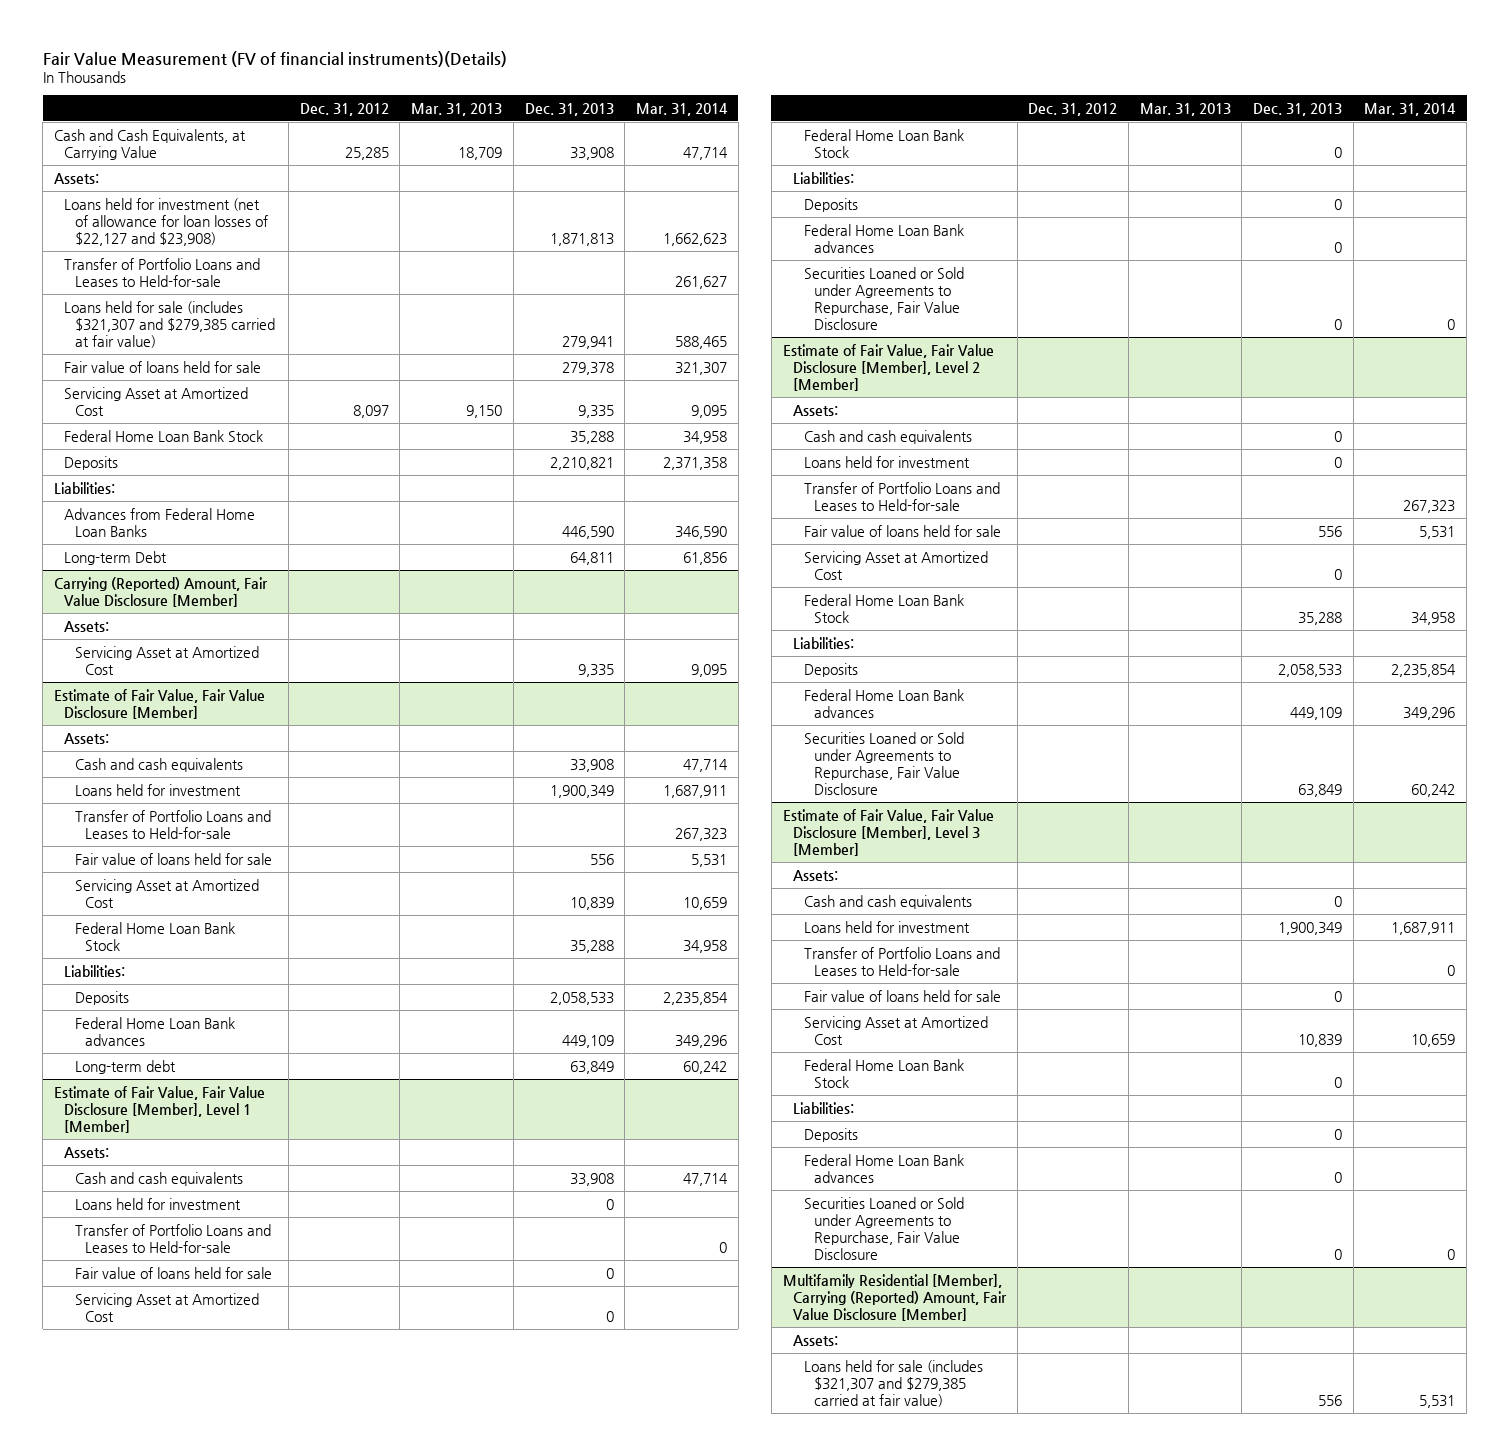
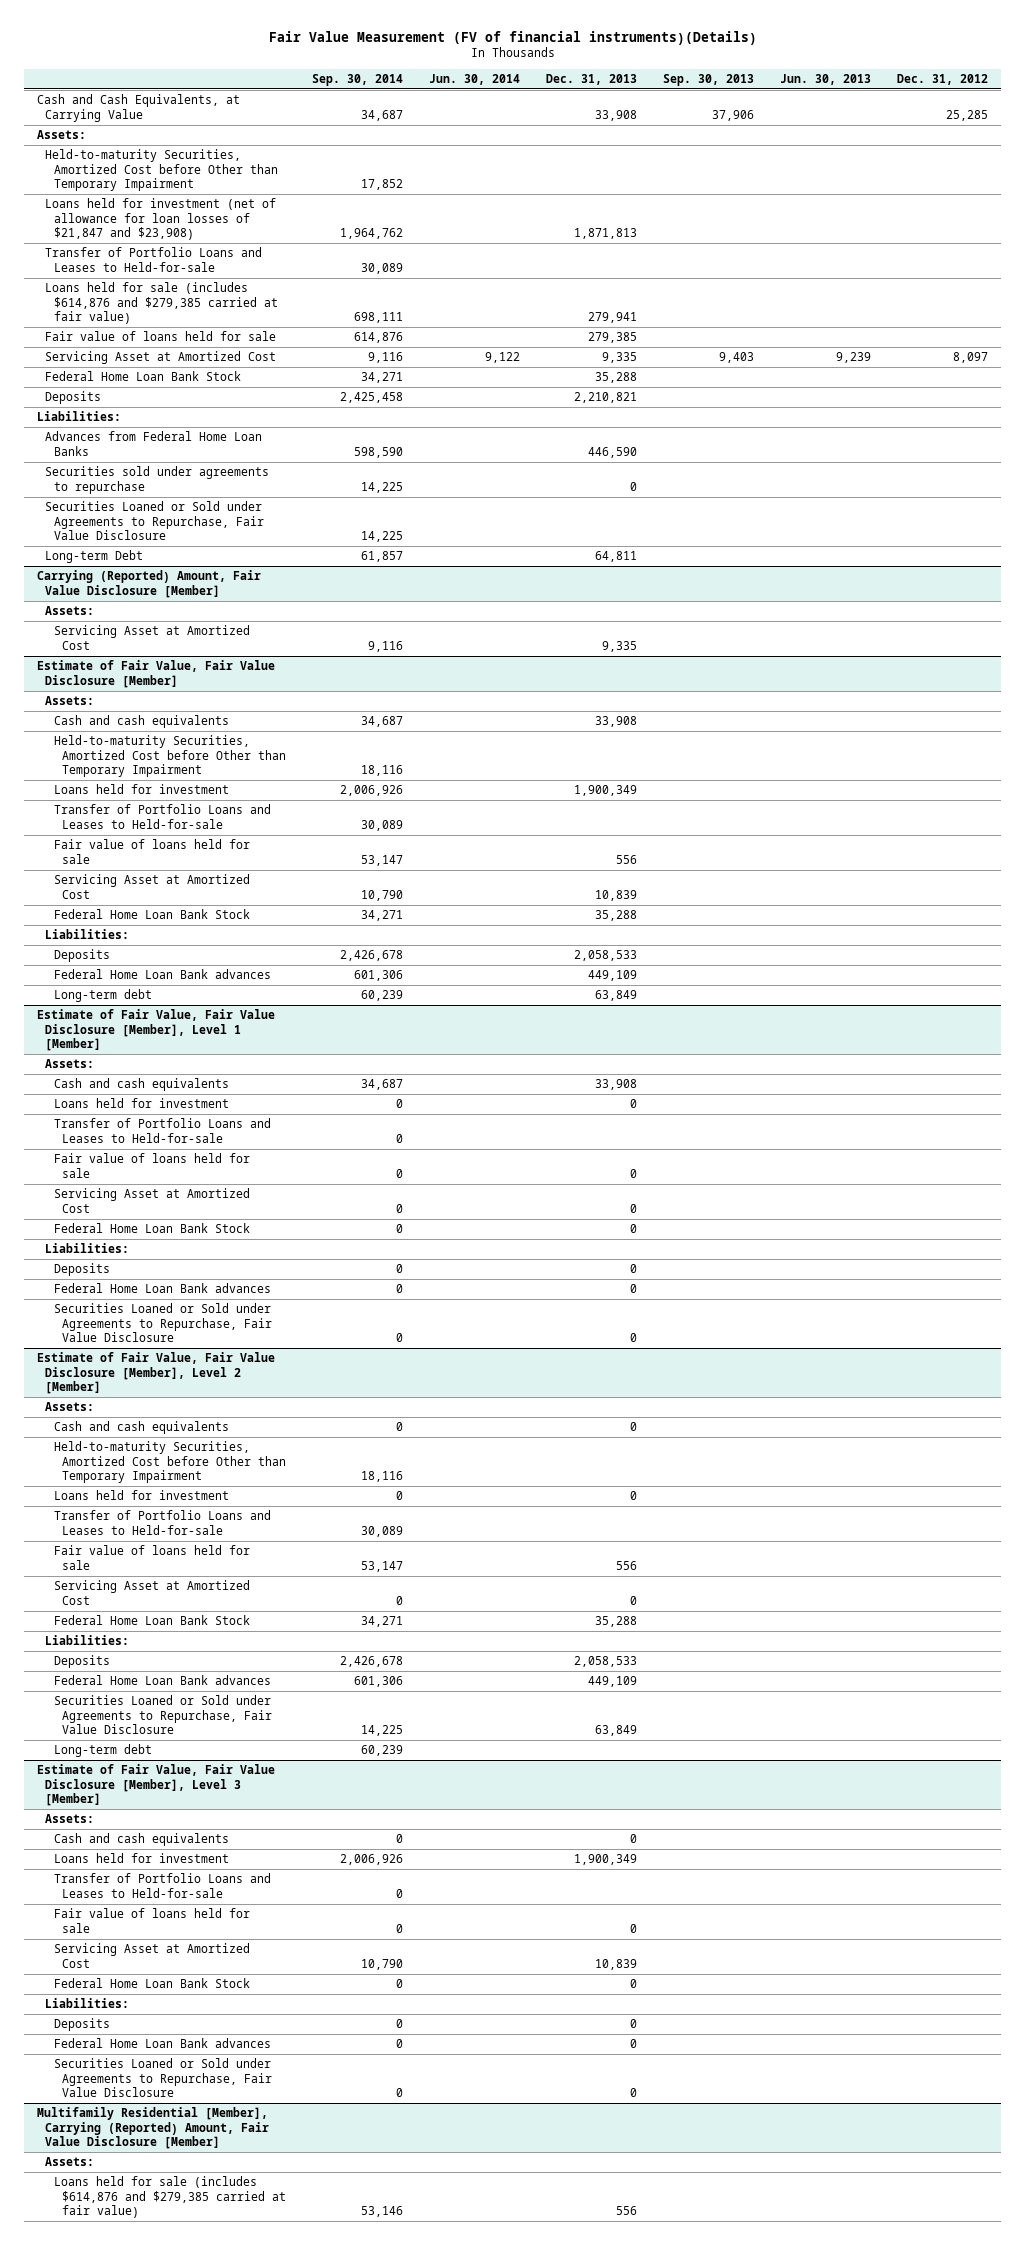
- | Dec. 31, 2012 | Mar. 31, 2013 | Dec. 31, 2013 | Mar. 31, 2014
+ | Sep. 30, 2014 | Jun. 30, 2014 | Dec. 31, 2013 | Sep. 30, 2013 | Jun. 30, 2013 | Dec. 31, 2012
- Loans held for investment (net of allowance for loan losses of $22,127 and $23,908) | | | 1,871,813 | 1,662,623
+ Held-to-maturity Securities, Amortized Cost before Other than Temporary Impairment | 17,852 | | | | |
+ Loans held for investment (net of allowance for loan losses of $21,847 and $23,908) | 1,964,762 | | 1,871,813 | | |
- Loans held for sale (includes $321,307 and $279,385 carried at fair value) | | | 279,941 | 588,465
- Fair value of loans held for sale | | | 279,378 | 321,307
+ Loans held for sale (includes $614,876 and $279,385 carried at fair value) | 698,111 | | 279,941 | | |
+ Fair value of loans held for sale | 614,876 | | 279,385 | | |
+ Securities sold under agreements to repurchase | 14,225 | | 0 | | |
+ Securities Loaned or Sold under Agreements to Repurchase, Fair Value Disclosure | 14,225 | | | | |
@ Estimate of Fair Value, Fair Value Disclosure [Member]
+ Held-to-maturity Securities, Amortized Cost before Other than Temporary Impairment | 18,116 | | | | |
@ Estimate of Fair Value, Fair Value Disclosure [Member], Level 2 [Member]
+ Held-to-maturity Securities, Amortized Cost before Other than Temporary Impairment | 18,116 | | | | |
+ Long-term debt | 60,239 | | | | |
@ Multifamily Residential [Member], Carrying (Reported) Amount, Fair Value Disclosure [Member]
- Loans held for sale (includes $321,307 and $279,385 carried at fair value) | | | 556 | 5,531
+ Loans held for sale (includes $614,876 and $279,385 carried at fair value) | 53,146 | | 556 | | |

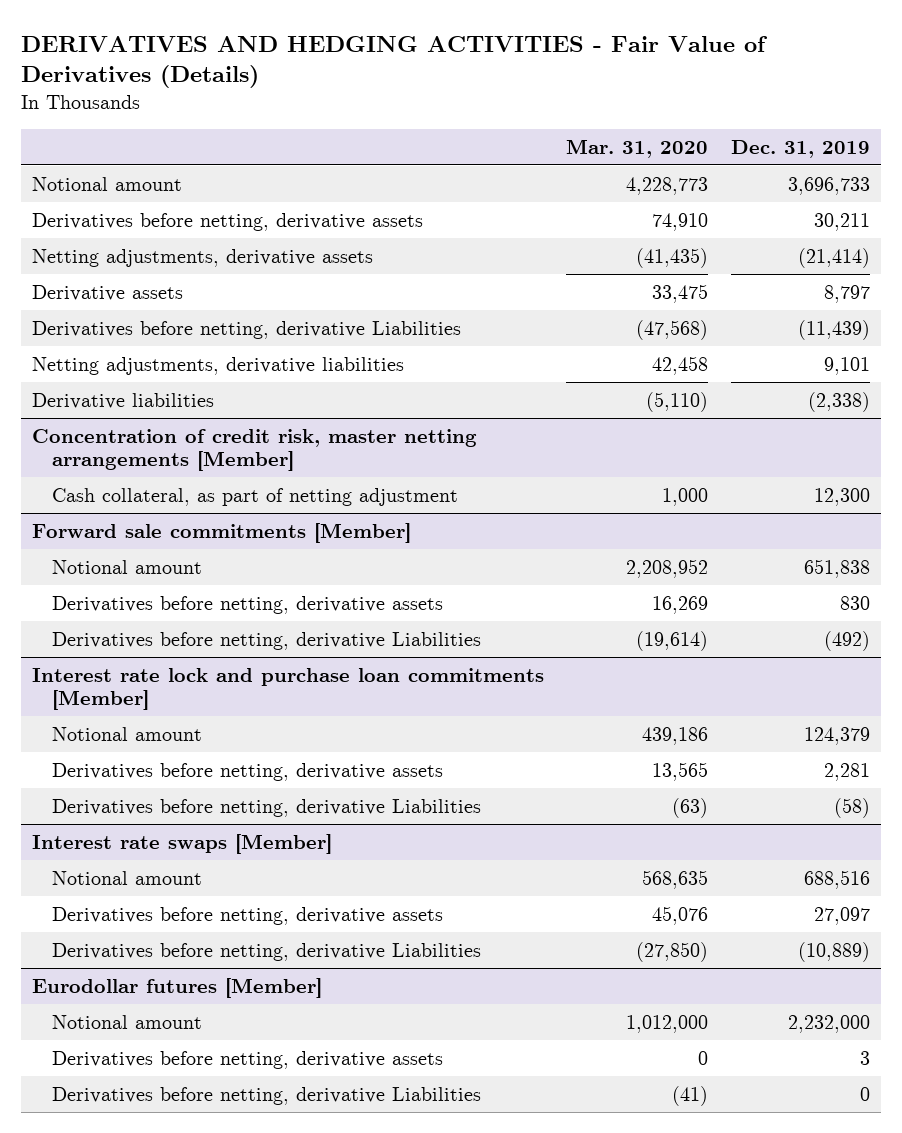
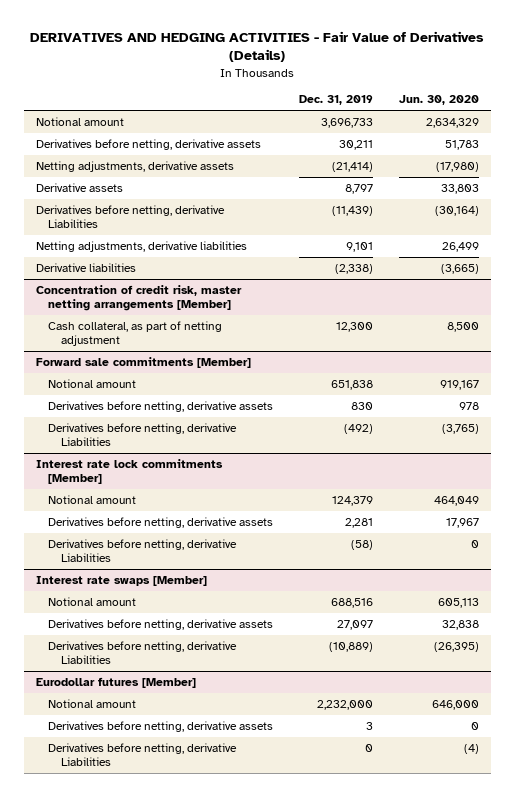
- | Mar. 31, 2020 | Dec. 31, 2019
+ | Dec. 31, 2019 | Jun. 30, 2020
- Interest rate lock and purchase loan commitments [Member]
+ Interest rate lock commitments [Member]

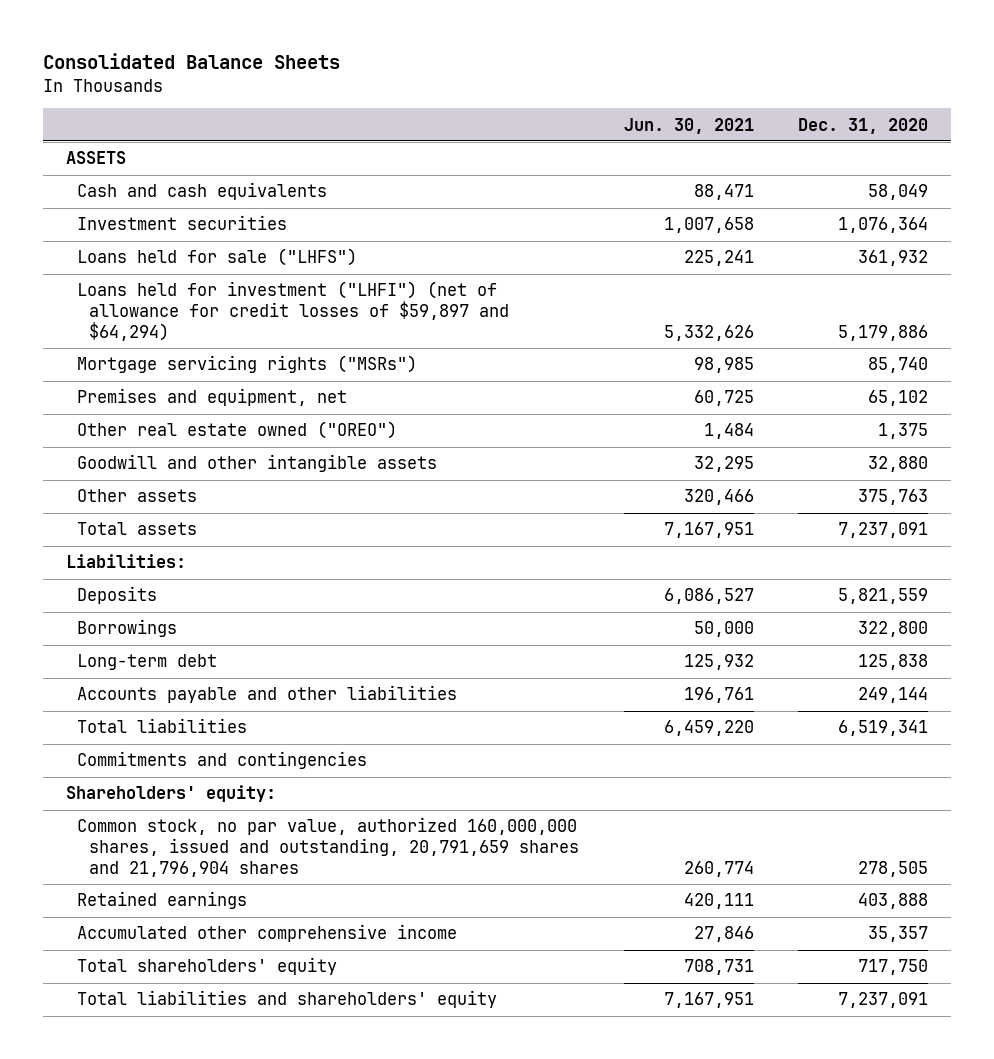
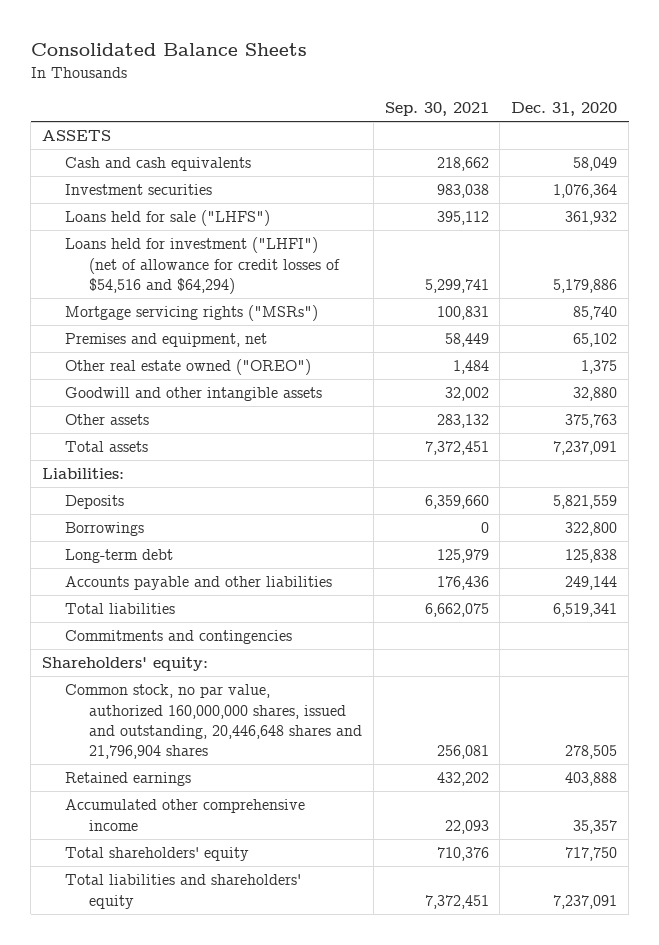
- | Jun. 30, 2021 | Dec. 31, 2020
+ | Sep. 30, 2021 | Dec. 31, 2020
- Loans held for investment ("LHFI") (net of allowance for credit losses of $59,897 and $64,294) | 5,332,626 | 5,179,886
+ Loans held for investment ("LHFI") (net of allowance for credit losses of $54,516 and $64,294) | 5,299,741 | 5,179,886
- Common stock, no par value, authorized 160,000,000 shares, issued and outstanding, 20,791,659 shares and 21,796,904 shares | 260,774 | 278,505
+ Common stock, no par value, authorized 160,000,000 shares, issued and outstanding, 20,446,648 shares and 21,796,904 shares | 256,081 | 278,505

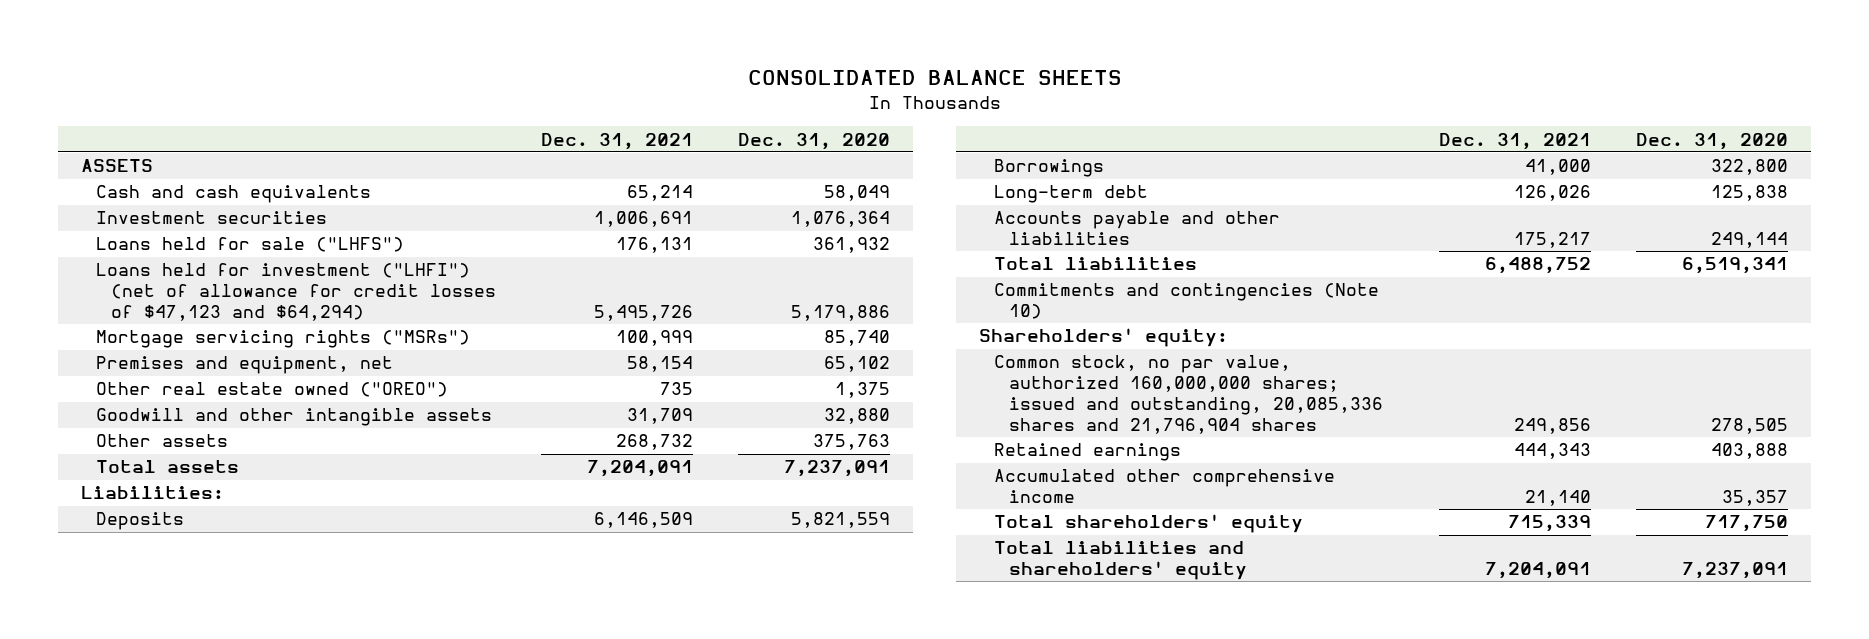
- Consolidated Balance Sheets
+ CONSOLIDATED BALANCE SHEETS
- | Sep. 30, 2021 | Dec. 31, 2020
+ | Dec. 31, 2021 | Dec. 31, 2020
- Loans held for investment ("LHFI") (net of allowance for credit losses of $54,516 and $64,294) | 5,299,741 | 5,179,886
+ Loans held for investment ("LHFI") (net of allowance for credit losses of $47,123 and $64,294) | 5,495,726 | 5,179,886
- Commitments and contingencies
+ Commitments and contingencies (Note 10)
- Common stock, no par value, authorized 160,000,000 shares, issued and outstanding, 20,446,648 shares and 21,796,904 shares | 256,081 | 278,505
+ Common stock, no par value, authorized 160,000,000 shares; issued and outstanding, 20,085,336 shares and 21,796,904 shares | 249,856 | 278,505

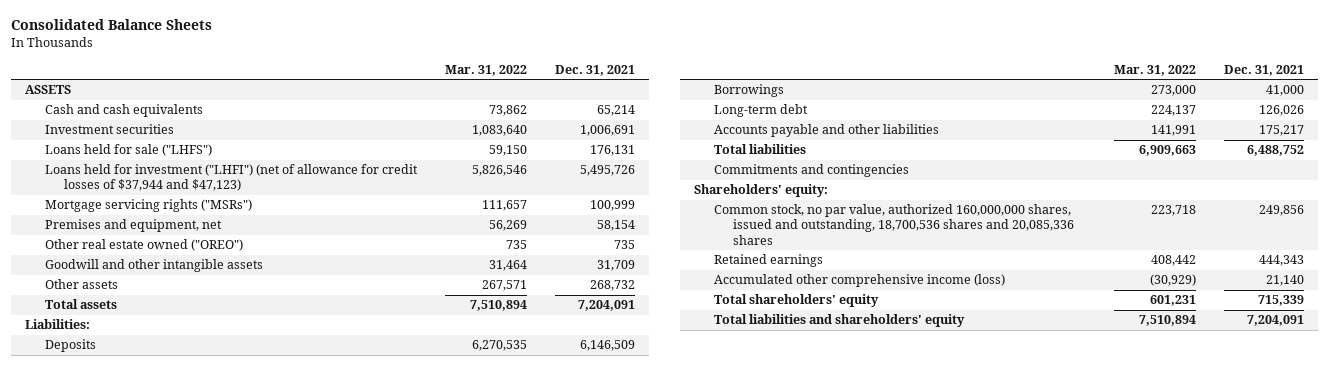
- CONSOLIDATED BALANCE SHEETS
+ Consolidated Balance Sheets
- | Dec. 31, 2021 | Dec. 31, 2020
+ | Mar. 31, 2022 | Dec. 31, 2021
- Loans held for investment ("LHFI") (net of allowance for credit losses of $47,123 and $64,294) | 5,495,726 | 5,179,886
+ Loans held for investment ("LHFI") (net of allowance for credit losses of $37,944 and $47,123) | 5,826,546 | 5,495,726
- Commitments and contingencies (Note 10)
+ Commitments and contingencies
- Common stock, no par value, authorized 160,000,000 shares; issued and outstanding, 20,085,336 shares and 21,796,904 shares | 249,856 | 278,505
+ Common stock, no par value, authorized 160,000,000 shares, issued and outstanding, 18,700,536 shares and 20,085,336 shares | 223,718 | 249,856
- Accumulated other comprehensive income | 21,140 | 35,357
+ Accumulated other comprehensive income (loss) | (30,929) | 21,140

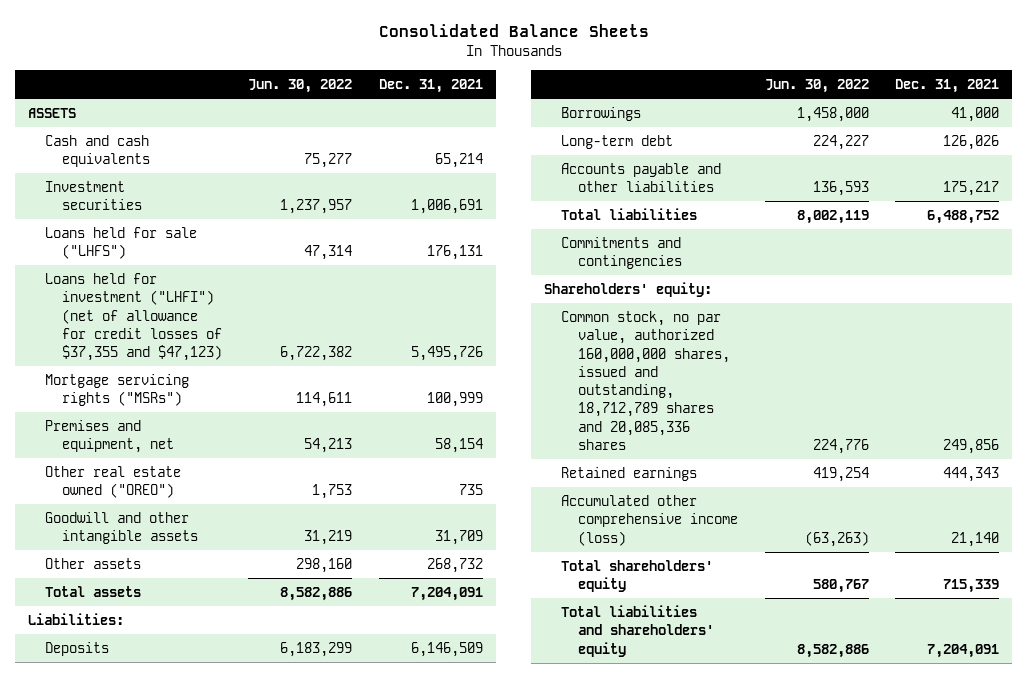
- | Mar. 31, 2022 | Dec. 31, 2021
+ | Jun. 30, 2022 | Dec. 31, 2021
- Loans held for investment ("LHFI") (net of allowance for credit losses of $37,944 and $47,123) | 5,826,546 | 5,495,726
+ Loans held for investment ("LHFI") (net of allowance for credit losses of $37,355 and $47,123) | 6,722,382 | 5,495,726
- Common stock, no par value, authorized 160,000,000 shares, issued and outstanding, 18,700,536 shares and 20,085,336 shares | 223,718 | 249,856
+ Common stock, no par value, authorized 160,000,000 shares, issued and outstanding, 18,712,789 shares and 20,085,336 shares | 224,776 | 249,856

